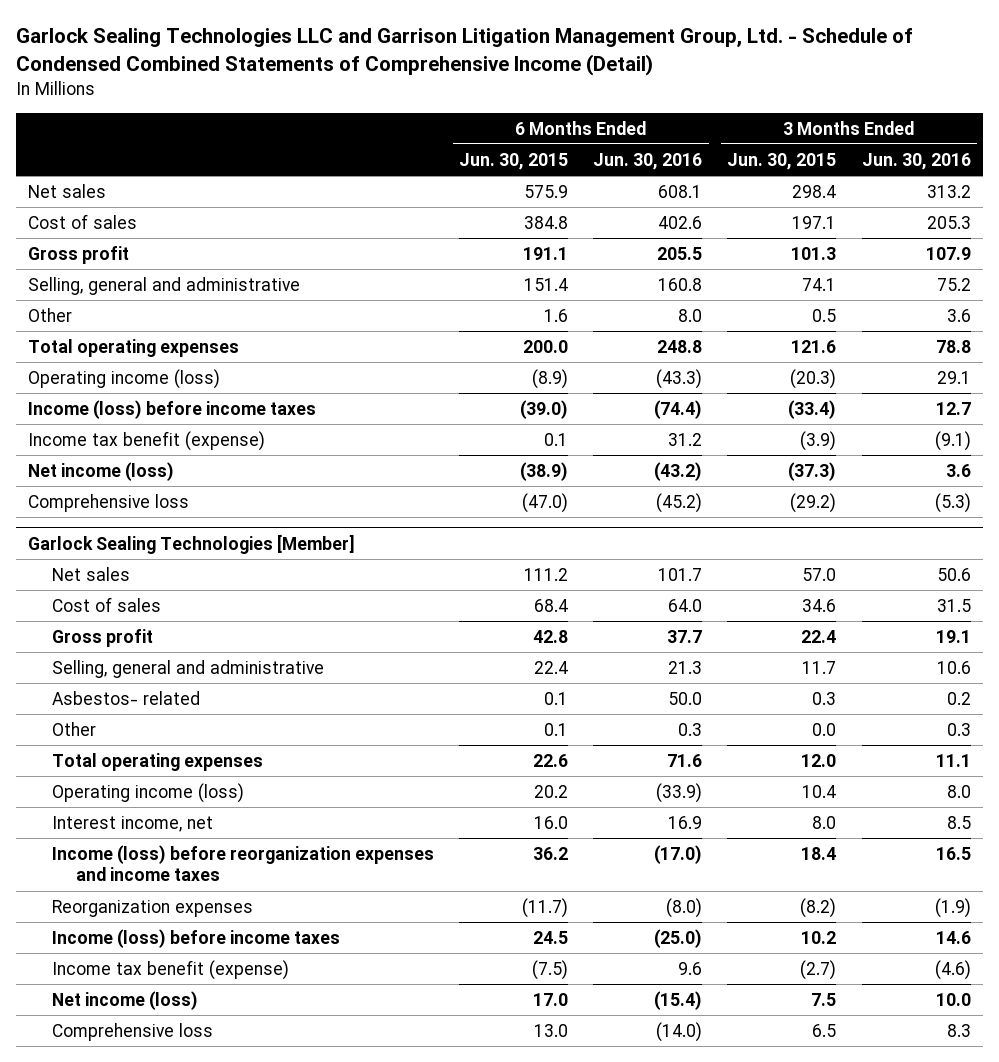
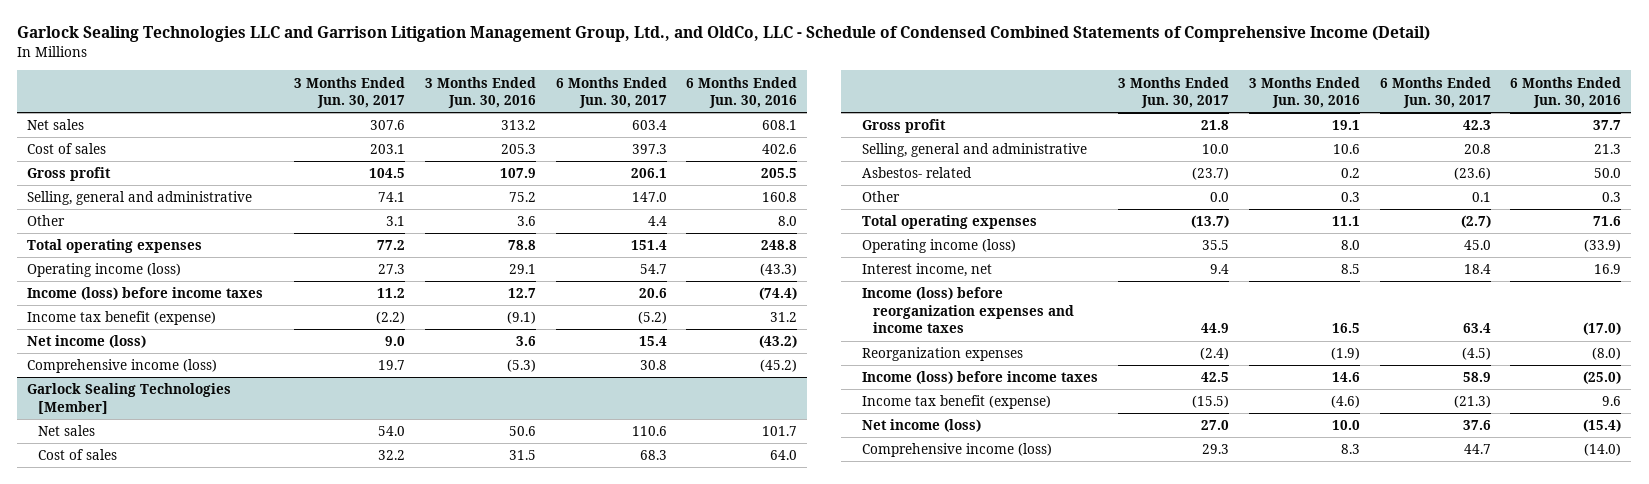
- Garlock Sealing Technologies LLC and Garrison Litigation Management Group, Ltd. - Schedule of Condensed Combined Statements of Comprehensive Income (Detail)
+ Garlock Sealing Technologies LLC and Garrison Litigation Management Group, Ltd., and OldCo, LLC - Schedule of Condensed Combined Statements of Comprehensive Income (Detail)
- | 6 Months Ended Jun. 30, 2015 | 6 Months Ended Jun. 30, 2016 | 3 Months Ended Jun. 30, 2015 | 3 Months Ended Jun. 30, 2016
+ | 3 Months Ended Jun. 30, 2017 | 3 Months Ended Jun. 30, 2016 | 6 Months Ended Jun. 30, 2017 | 6 Months Ended Jun. 30, 2016
- Comprehensive loss | (47.0) | (45.2) | (29.2) | (5.3)
+ Comprehensive income (loss) | 19.7 | (5.3) | 30.8 | (45.2)
@ Garlock Sealing Technologies [Member]
- Comprehensive loss | 13.0 | (14.0) | 6.5 | 8.3
+ Comprehensive income (loss) | 29.3 | 8.3 | 44.7 | (14.0)

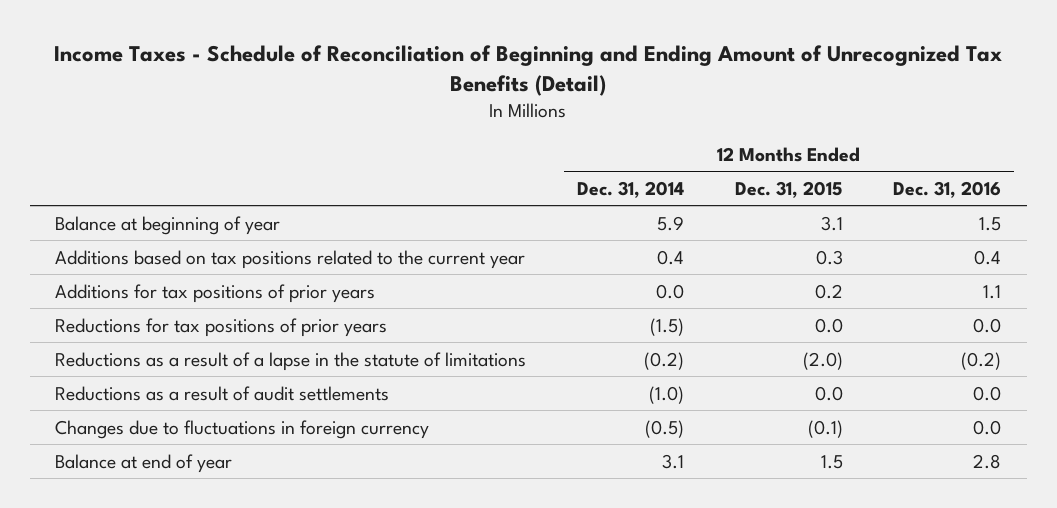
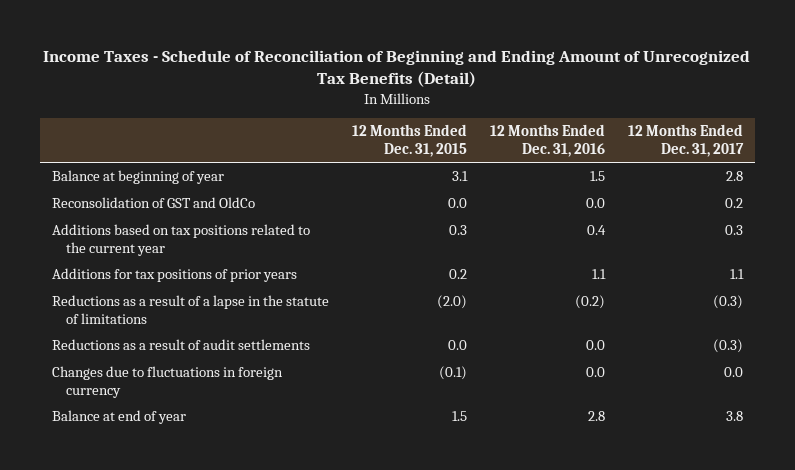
- | 12 Months Ended Dec. 31, 2014 | 12 Months Ended Dec. 31, 2015 | 12 Months Ended Dec. 31, 2016
+ | 12 Months Ended Dec. 31, 2015 | 12 Months Ended Dec. 31, 2016 | 12 Months Ended Dec. 31, 2017
+ Reconsolidation of GST and OldCo | 0.0 | 0.0 | 0.2
- Reductions for tax positions of prior years | (1.5) | 0.0 | 0.0

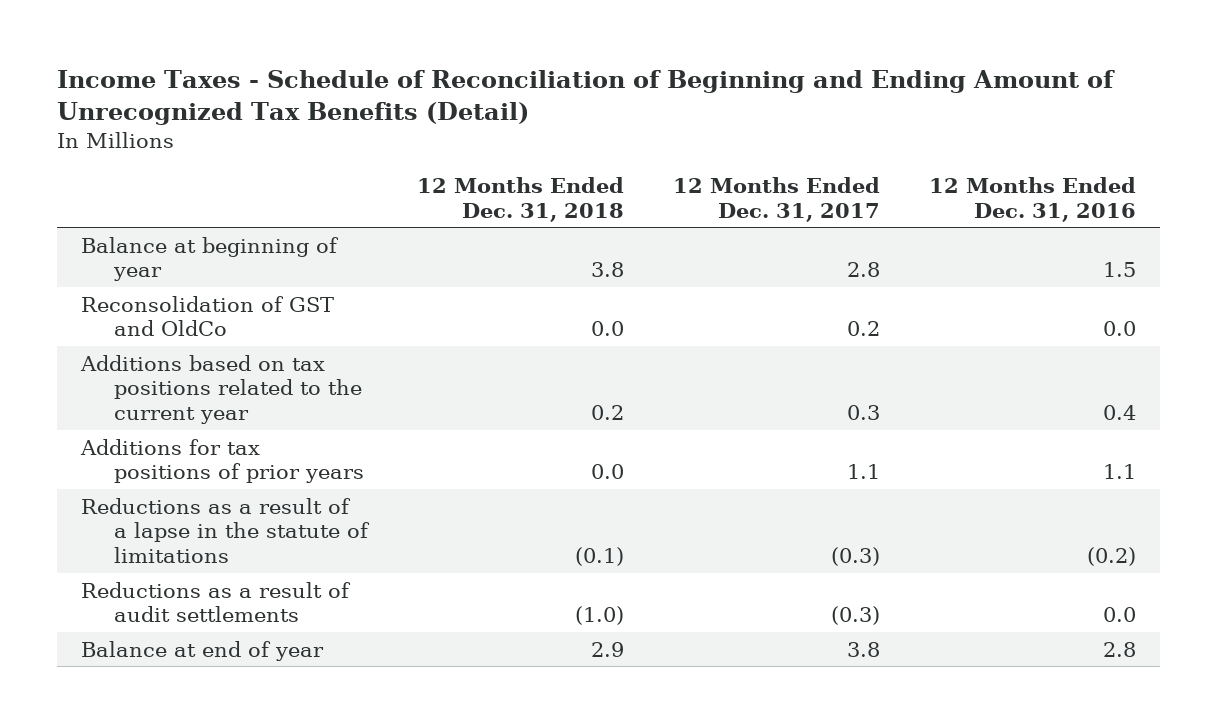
- | 12 Months Ended Dec. 31, 2015 | 12 Months Ended Dec. 31, 2016 | 12 Months Ended Dec. 31, 2017
+ | 12 Months Ended Dec. 31, 2018 | 12 Months Ended Dec. 31, 2017 | 12 Months Ended Dec. 31, 2016
- Changes due to fluctuations in foreign currency | (0.1) | 0.0 | 0.0

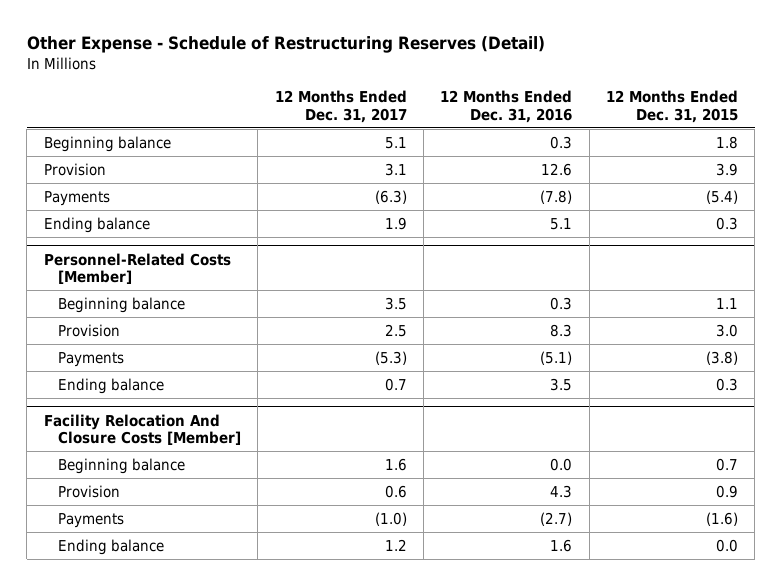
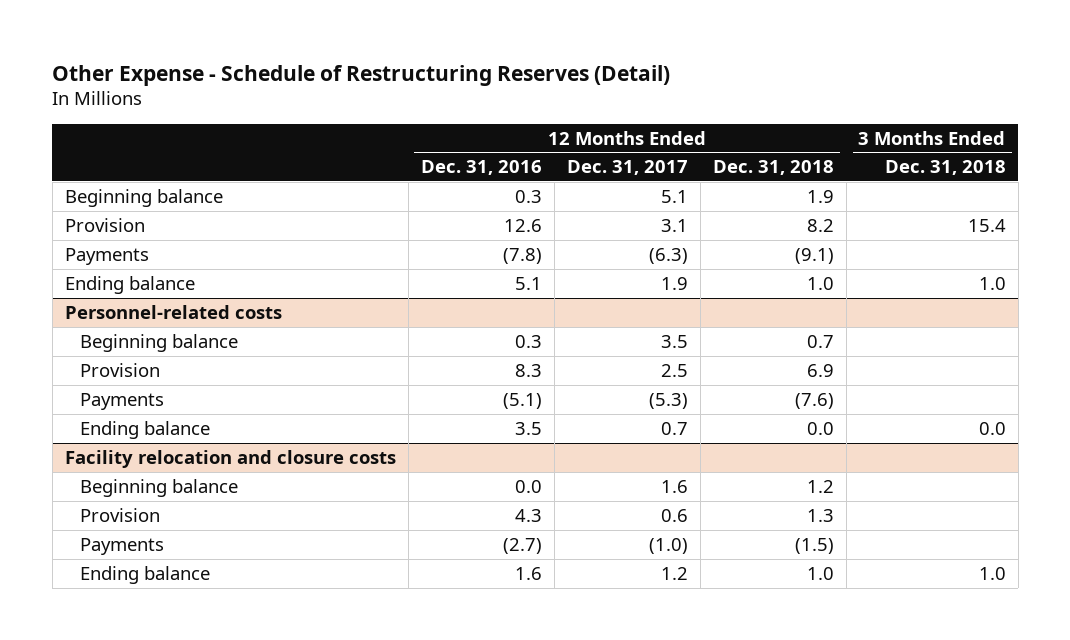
- | 12 Months Ended Dec. 31, 2017 | 12 Months Ended Dec. 31, 2016 | 12 Months Ended Dec. 31, 2015
+ | 12 Months Ended Dec. 31, 2016 | 12 Months Ended Dec. 31, 2017 | 12 Months Ended Dec. 31, 2018 | 3 Months Ended Dec. 31, 2018
- Personnel-Related Costs [Member]
+ Personnel-related costs
- Facility Relocation And Closure Costs [Member]
+ Facility relocation and closure costs

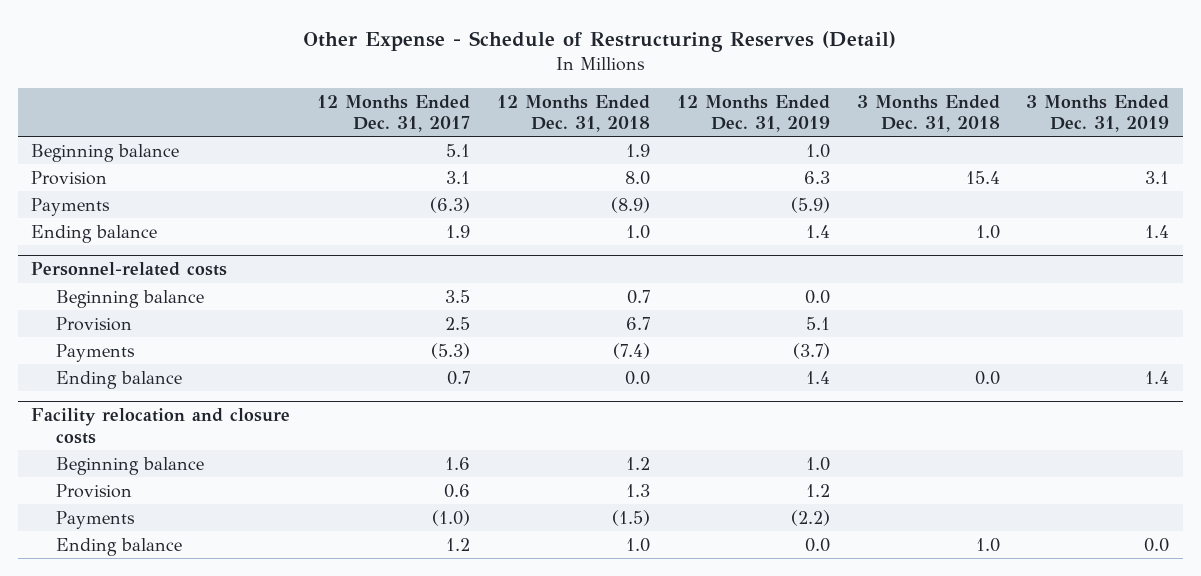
- | 12 Months Ended Dec. 31, 2016 | 12 Months Ended Dec. 31, 2017 | 12 Months Ended Dec. 31, 2018 | 3 Months Ended Dec. 31, 2018
+ | 12 Months Ended Dec. 31, 2017 | 12 Months Ended Dec. 31, 2018 | 12 Months Ended Dec. 31, 2019 | 3 Months Ended Dec. 31, 2018 | 3 Months Ended Dec. 31, 2019
- Provision | 12.6 | 3.1 | 8.2 | 15.4
- Payments | (7.8) | (6.3) | (9.1) |
+ Provision | 3.1 | 8.0 | 6.3 | 15.4 | 3.1
+ Payments | (6.3) | (8.9) | (5.9) | |
@ Personnel-related costs
- Provision | 8.3 | 2.5 | 6.9 |
- Payments | (5.1) | (5.3) | (7.6) |
+ Provision | 2.5 | 6.7 | 5.1 | |
+ Payments | (5.3) | (7.4) | (3.7) | |

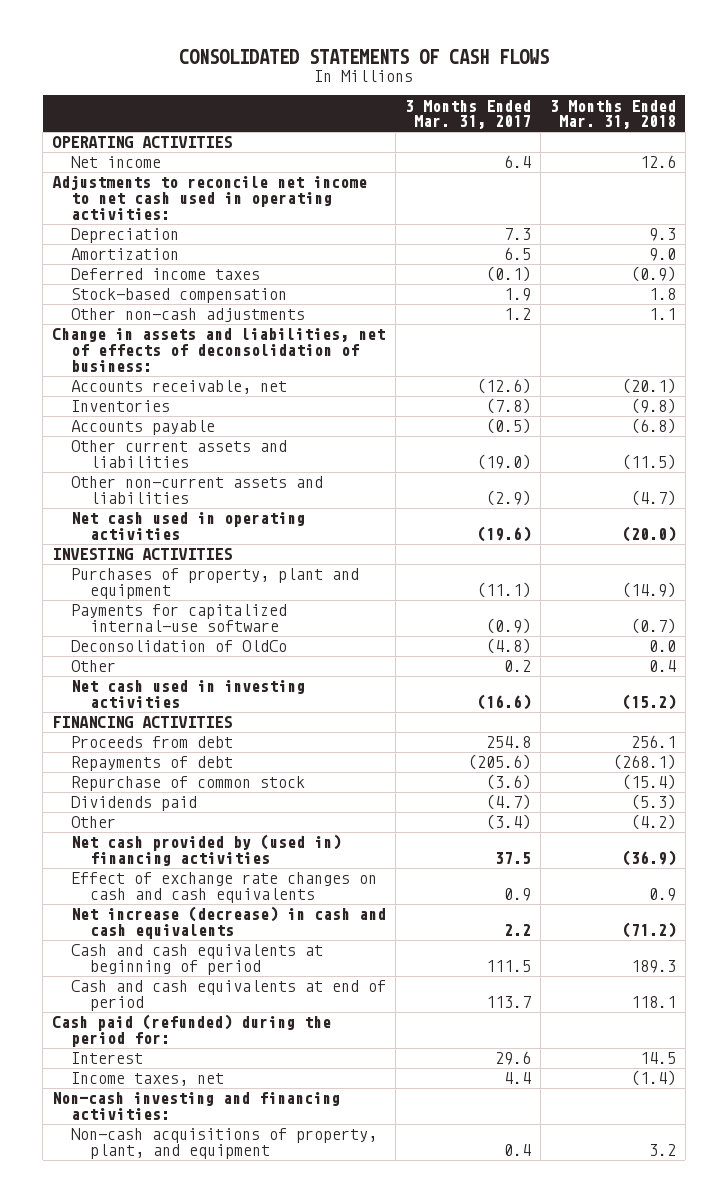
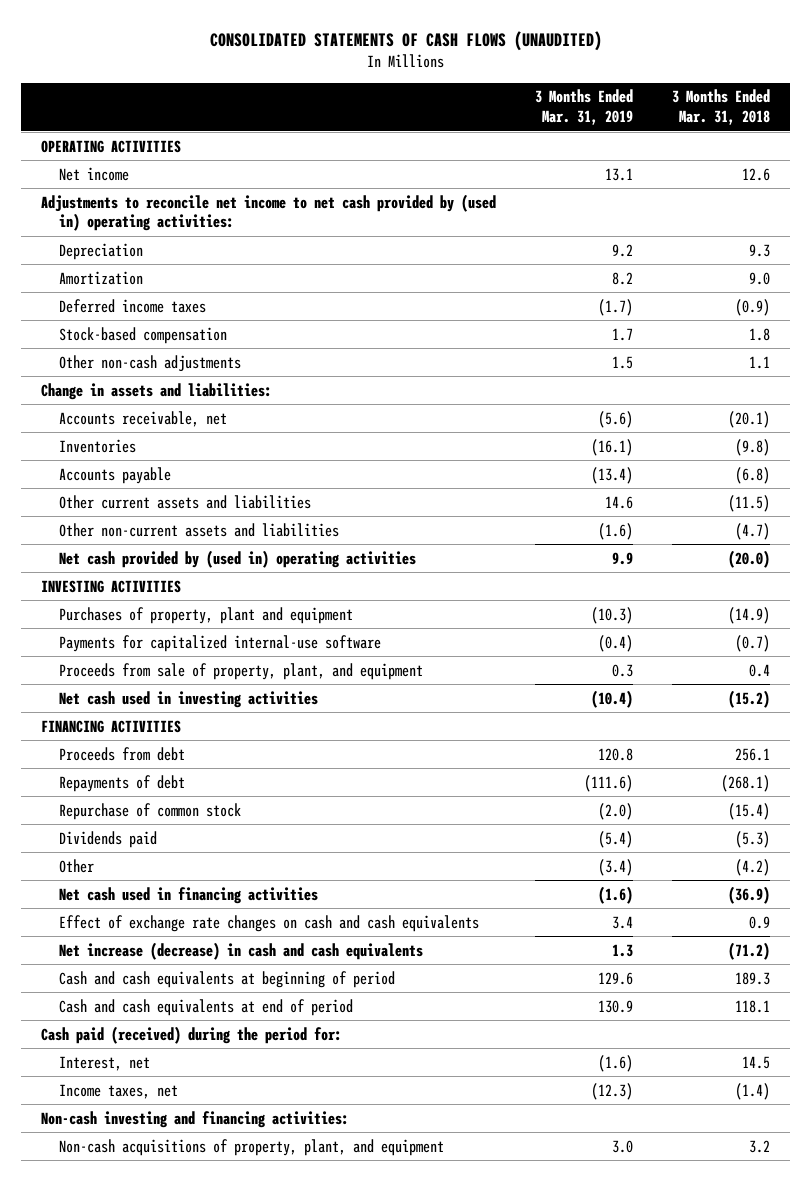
- CONSOLIDATED STATEMENTS OF CASH FLOWS
+ CONSOLIDATED STATEMENTS OF CASH FLOWS (UNAUDITED)
- | 3 Months Ended Mar. 31, 2017 | 3 Months Ended Mar. 31, 2018
+ | 3 Months Ended Mar. 31, 2019 | 3 Months Ended Mar. 31, 2018
- Adjustments to reconcile net income to net cash used in operating activities:
+ Adjustments to reconcile net income to net cash provided by (used in) operating activities:
- Change in assets and liabilities, net of effects of deconsolidation of business:
+ Change in assets and liabilities:
- Net cash used in operating activities | (19.6) | (20.0)
+ Net cash provided by (used in) operating activities | 9.9 | (20.0)
- Deconsolidation of OldCo | (4.8) | 0.0
- Other | 0.2 | 0.4
+ Proceeds from sale of property, plant, and equipment | 0.3 | 0.4
- Net cash provided by (used in) financing activities | 37.5 | (36.9)
+ Net cash used in financing activities | (1.6) | (36.9)
- Cash paid (refunded) during the period for:
- Interest | 29.6 | 14.5
+ Cash paid (received) during the period for:
+ Interest, net | (1.6) | 14.5

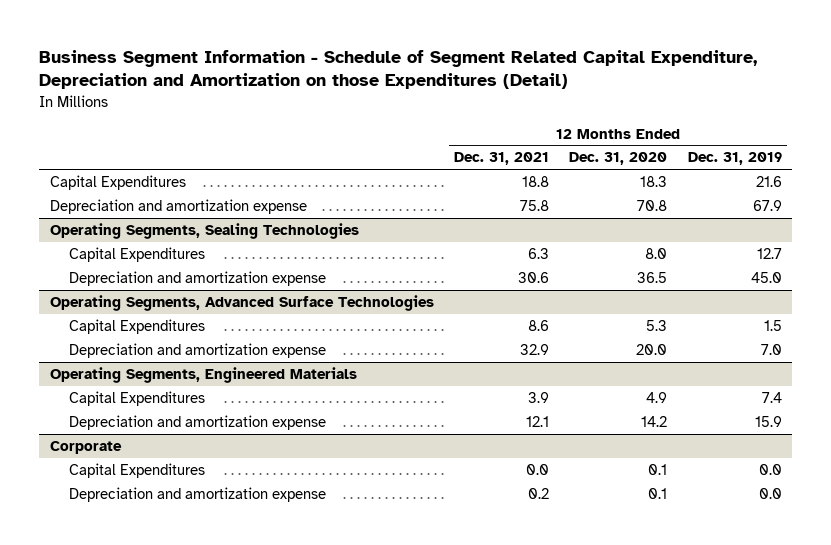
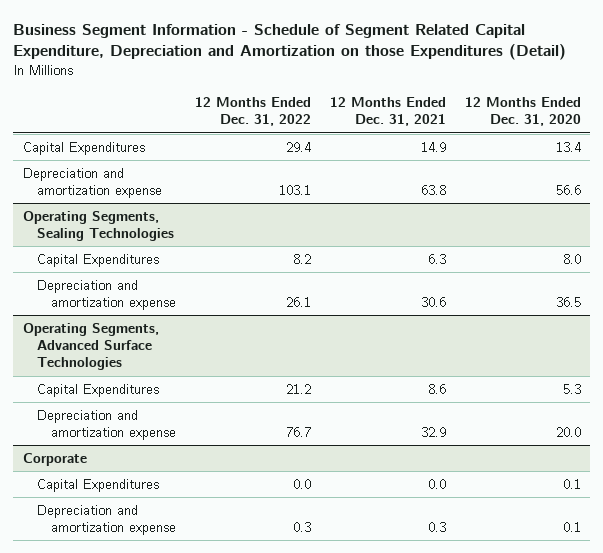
- | 12 Months Ended Dec. 31, 2021 | 12 Months Ended Dec. 31, 2020 | 12 Months Ended Dec. 31, 2019
+ | 12 Months Ended Dec. 31, 2022 | 12 Months Ended Dec. 31, 2021 | 12 Months Ended Dec. 31, 2020
- Capital Expenditures | 18.8 | 18.3 | 21.6
- Depreciation and amortization expense | 75.8 | 70.8 | 67.9
+ Capital Expenditures | 29.4 | 14.9 | 13.4
+ Depreciation and amortization expense | 103.1 | 63.8 | 56.6
- Operating Segments, Engineered Materials
- Capital Expenditures | 3.9 | 4.9 | 7.4
- Depreciation and amortization expense | 12.1 | 14.2 | 15.9
@ Corporate
- Depreciation and amortization expense | 0.2 | 0.1 | 0.0
+ Depreciation and amortization expense | 0.3 | 0.3 | 0.1

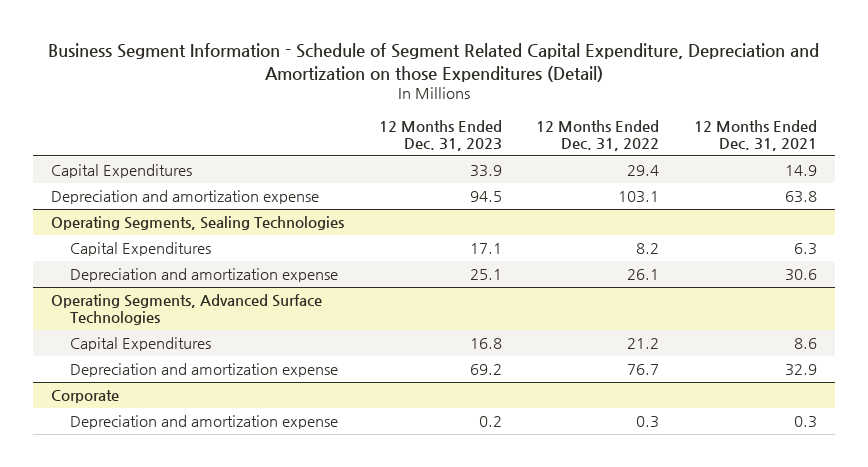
- | 12 Months Ended Dec. 31, 2022 | 12 Months Ended Dec. 31, 2021 | 12 Months Ended Dec. 31, 2020
+ | 12 Months Ended Dec. 31, 2023 | 12 Months Ended Dec. 31, 2022 | 12 Months Ended Dec. 31, 2021
@ Corporate
- Capital Expenditures | 0.0 | 0.0 | 0.1

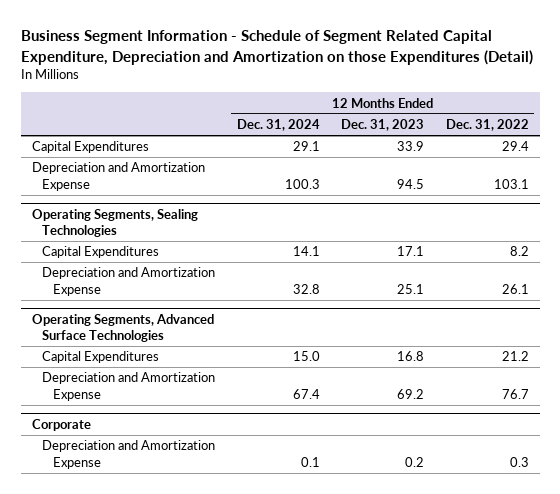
- | 12 Months Ended Dec. 31, 2023 | 12 Months Ended Dec. 31, 2022 | 12 Months Ended Dec. 31, 2021
+ | 12 Months Ended Dec. 31, 2024 | 12 Months Ended Dec. 31, 2023 | 12 Months Ended Dec. 31, 2022
- Depreciation and amortization expense | 94.5 | 103.1 | 63.8
+ Depreciation and Amortization Expense | 100.3 | 94.5 | 103.1
@ Operating Segments, Sealing Technologies
- Depreciation and amortization expense | 25.1 | 26.1 | 30.6
+ Depreciation and Amortization Expense | 32.8 | 25.1 | 26.1
@ Operating Segments, Advanced Surface Technologies
- Depreciation and amortization expense | 69.2 | 76.7 | 32.9
+ Depreciation and Amortization Expense | 67.4 | 69.2 | 76.7
@ Corporate
- Depreciation and amortization expense | 0.2 | 0.3 | 0.3
+ Depreciation and Amortization Expense | 0.1 | 0.2 | 0.3

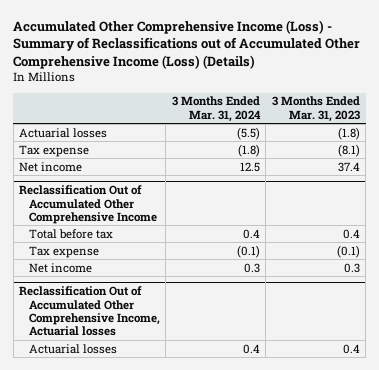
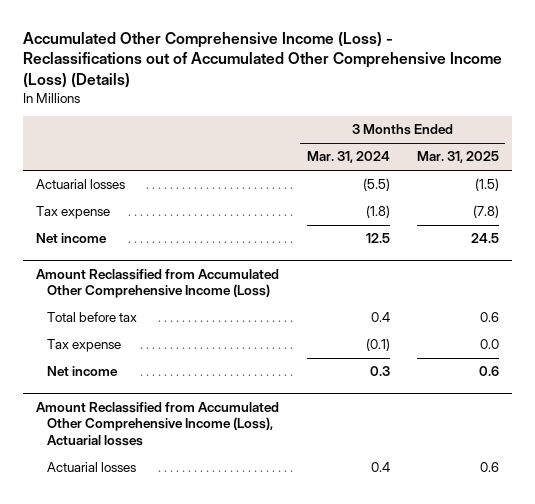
- Accumulated Other Comprehensive Income (Loss) - Summary of Reclassifications out of Accumulated Other Comprehensive Income (Loss) (Details)
+ Accumulated Other Comprehensive Income (Loss) - Reclassifications out of Accumulated Other Comprehensive Income (Loss) (Details)
- | 3 Months Ended Mar. 31, 2024 | 3 Months Ended Mar. 31, 2023
+ | 3 Months Ended Mar. 31, 2024 | 3 Months Ended Mar. 31, 2025
- Reclassification Out of Accumulated Other Comprehensive Income
+ Amount Reclassified from Accumulated Other Comprehensive Income (Loss)
- Reclassification Out of Accumulated Other Comprehensive Income, Actuarial losses
+ Amount Reclassified from Accumulated Other Comprehensive Income (Loss), Actuarial losses

